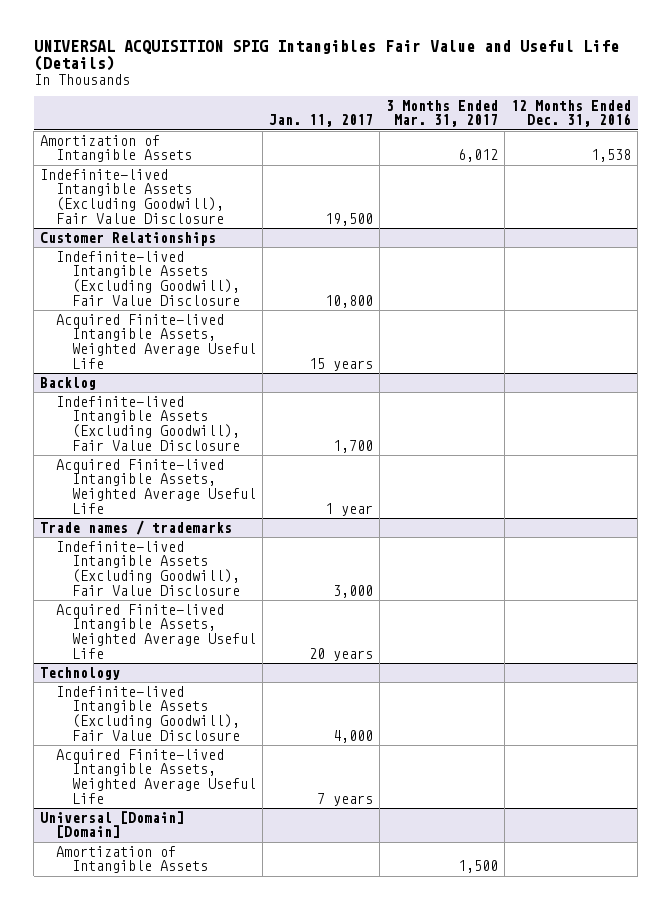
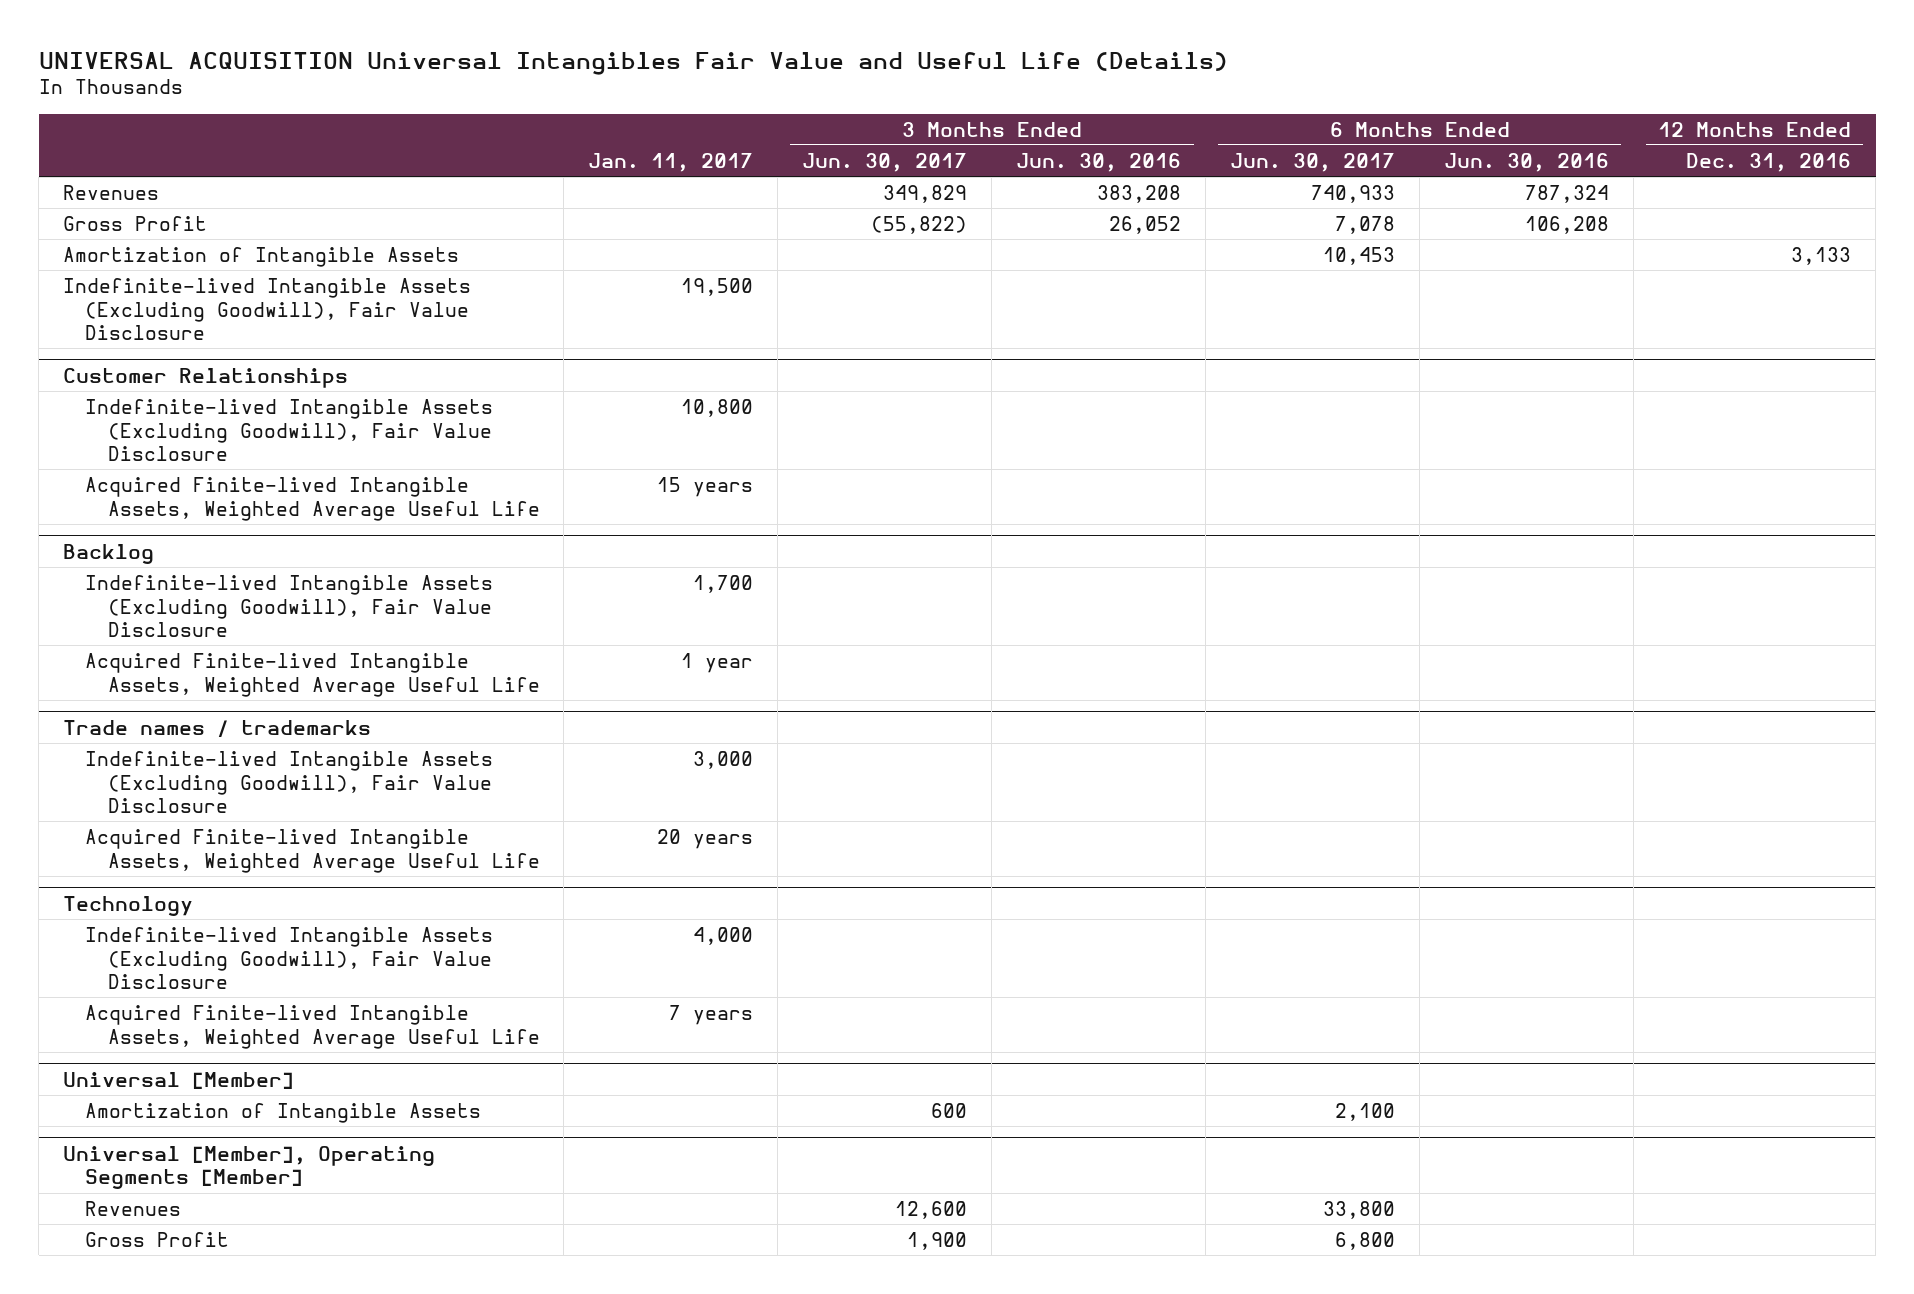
- UNIVERSAL ACQUISITION SPIG Intangibles Fair Value and Useful Life (Details)
+ UNIVERSAL ACQUISITION Universal Intangibles Fair Value and Useful Life (Details)
- | Jan. 11, 2017 | 3 Months Ended Mar. 31, 2017 | 12 Months Ended Dec. 31, 2016
+ | Jan. 11, 2017 | 3 Months Ended Jun. 30, 2017 | 3 Months Ended Jun. 30, 2016 | 6 Months Ended Jun. 30, 2017 | 6 Months Ended Jun. 30, 2016 | 12 Months Ended Dec. 31, 2016
- Amortization of Intangible Assets | | 6,012 | 1,538
+ Revenues | | 349,829 | 383,208 | 740,933 | 787,324 |
+ Gross Profit | | (55,822) | 26,052 | 7,078 | 106,208 |
+ Amortization of Intangible Assets | | | | 10,453 | | 3,133
- Universal [Domain] [Domain]
+ Universal [Member]
+ Universal [Member], Operating Segments [Member]
+ Revenues | | 12,600 | | 33,800 | |
+ Gross Profit | | 1,900 | | 6,800 | |

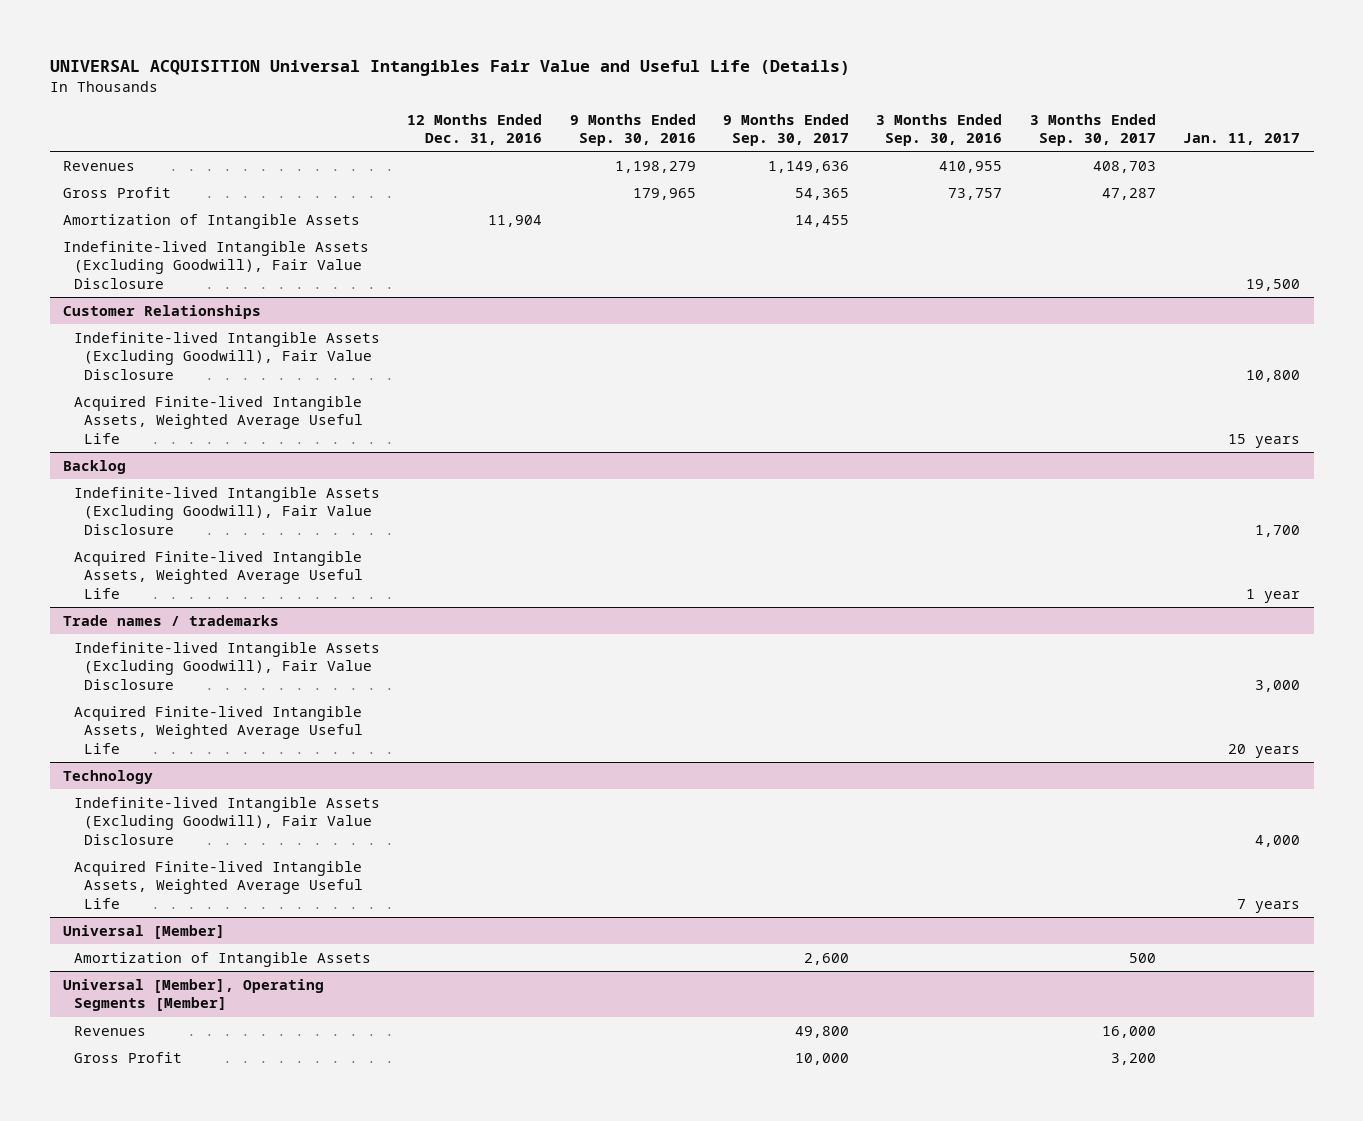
- | Jan. 11, 2017 | 3 Months Ended Jun. 30, 2017 | 3 Months Ended Jun. 30, 2016 | 6 Months Ended Jun. 30, 2017 | 6 Months Ended Jun. 30, 2016 | 12 Months Ended Dec. 31, 2016
+ | 12 Months Ended Dec. 31, 2016 | 9 Months Ended Sep. 30, 2016 | 9 Months Ended Sep. 30, 2017 | 3 Months Ended Sep. 30, 2016 | 3 Months Ended Sep. 30, 2017 | Jan. 11, 2017
- Amortization of Intangible Assets | | | | 10,453 | | 3,133
+ Amortization of Intangible Assets | 11,904 | | 14,455 | | |

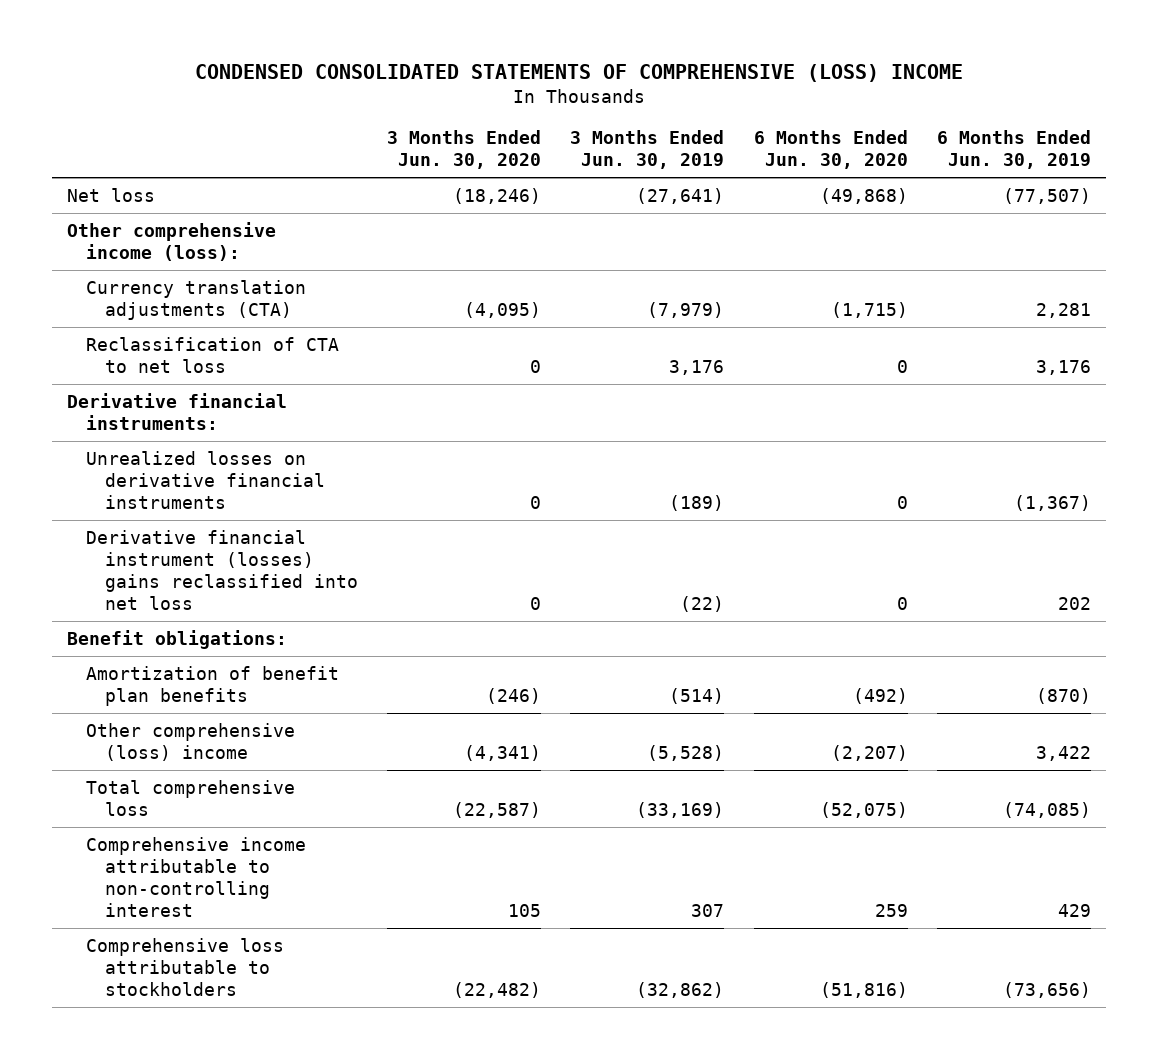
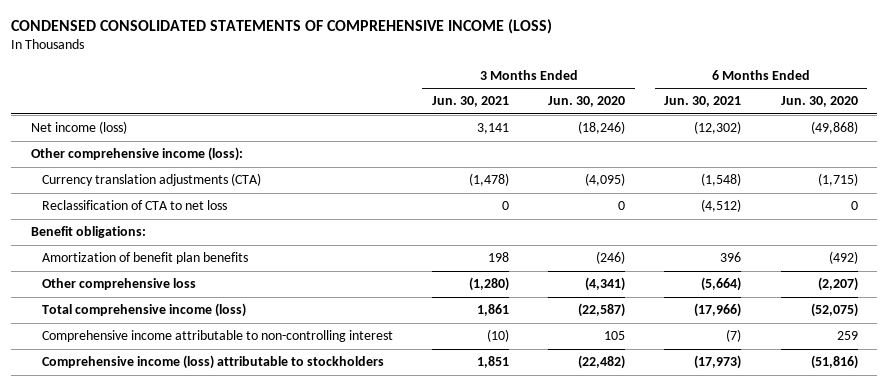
- CONDENSED CONSOLIDATED STATEMENTS OF COMPREHENSIVE (LOSS) INCOME
+ CONDENSED CONSOLIDATED STATEMENTS OF COMPREHENSIVE INCOME (LOSS)
- | 3 Months Ended Jun. 30, 2020 | 3 Months Ended Jun. 30, 2019 | 6 Months Ended Jun. 30, 2020 | 6 Months Ended Jun. 30, 2019
+ | 3 Months Ended Jun. 30, 2021 | 3 Months Ended Jun. 30, 2020 | 6 Months Ended Jun. 30, 2021 | 6 Months Ended Jun. 30, 2020
- Net loss | (18,246) | (27,641) | (49,868) | (77,507)
+ Net income (loss) | 3,141 | (18,246) | (12,302) | (49,868)
- Derivative financial instruments:
- Unrealized losses on derivative financial instruments | 0 | (189) | 0 | (1,367)
- Derivative financial instrument (losses) gains reclassified into net loss | 0 | (22) | 0 | 202
- Other comprehensive (loss) income | (4,341) | (5,528) | (2,207) | 3,422
- Total comprehensive loss | (22,587) | (33,169) | (52,075) | (74,085)
+ Other comprehensive loss | (1,280) | (4,341) | (5,664) | (2,207)
+ Total comprehensive income (loss) | 1,861 | (22,587) | (17,966) | (52,075)
- Comprehensive loss attributable to stockholders | (22,482) | (32,862) | (51,816) | (73,656)
+ Comprehensive income (loss) attributable to stockholders | 1,851 | (22,482) | (17,973) | (51,816)

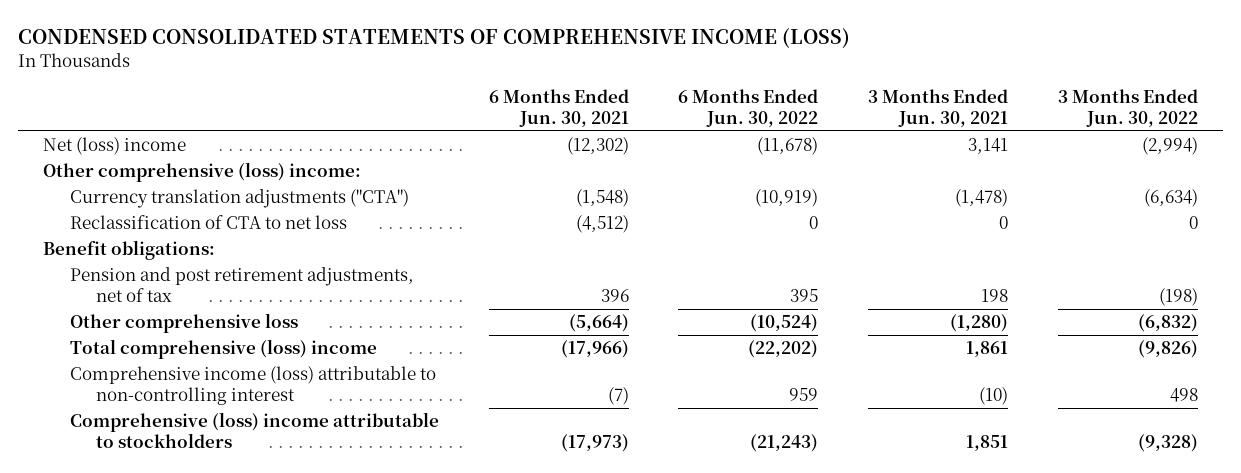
- | 3 Months Ended Jun. 30, 2021 | 3 Months Ended Jun. 30, 2020 | 6 Months Ended Jun. 30, 2021 | 6 Months Ended Jun. 30, 2020
+ | 6 Months Ended Jun. 30, 2021 | 6 Months Ended Jun. 30, 2022 | 3 Months Ended Jun. 30, 2021 | 3 Months Ended Jun. 30, 2022
- Net income (loss) | 3,141 | (18,246) | (12,302) | (49,868)
- Other comprehensive income (loss):
- Currency translation adjustments (CTA) | (1,478) | (4,095) | (1,548) | (1,715)
+ Net (loss) income | (12,302) | (11,678) | 3,141 | (2,994)
+ Other comprehensive (loss) income:
+ Currency translation adjustments ("CTA") | (1,548) | (10,919) | (1,478) | (6,634)
- Amortization of benefit plan benefits | 198 | (246) | 396 | (492)
+ Pension and post retirement adjustments, net of tax | 396 | 395 | 198 | (198)
- Total comprehensive income (loss) | 1,861 | (22,587) | (17,966) | (52,075)
- Comprehensive income attributable to non-controlling interest | (10) | 105 | (7) | 259
- Comprehensive income (loss) attributable to stockholders | 1,851 | (22,482) | (17,973) | (51,816)
+ Total comprehensive (loss) income | (17,966) | (22,202) | 1,861 | (9,826)
+ Comprehensive income (loss) attributable to non-controlling interest | (7) | 959 | (10) | 498
+ Comprehensive (loss) income attributable to stockholders | (17,973) | (21,243) | 1,851 | (9,328)

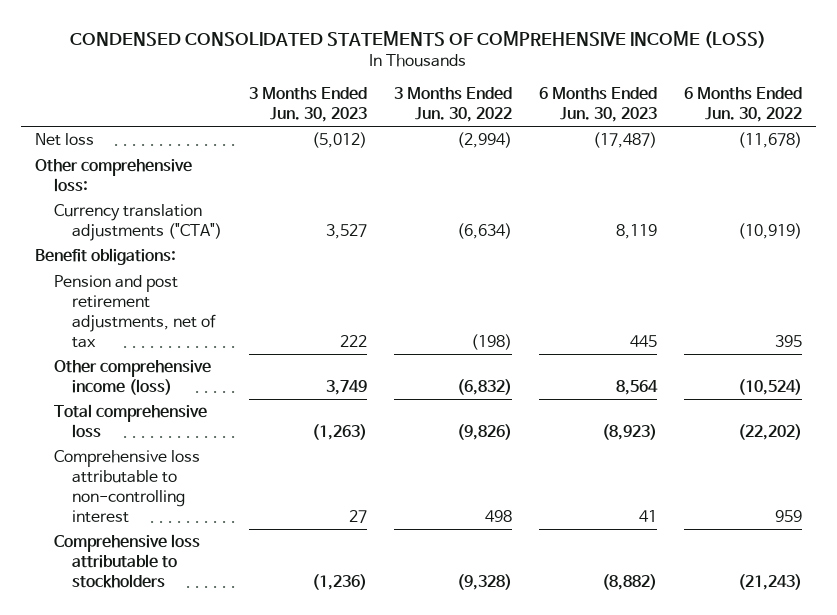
- | 6 Months Ended Jun. 30, 2021 | 6 Months Ended Jun. 30, 2022 | 3 Months Ended Jun. 30, 2021 | 3 Months Ended Jun. 30, 2022
+ | 3 Months Ended Jun. 30, 2023 | 3 Months Ended Jun. 30, 2022 | 6 Months Ended Jun. 30, 2023 | 6 Months Ended Jun. 30, 2022
- Net (loss) income | (12,302) | (11,678) | 3,141 | (2,994)
- Other comprehensive (loss) income:
+ Net loss | (5,012) | (2,994) | (17,487) | (11,678)
+ Other comprehensive loss:
- Reclassification of CTA to net loss | (4,512) | 0 | 0 | 0
- Other comprehensive loss | (5,664) | (10,524) | (1,280) | (6,832)
- Total comprehensive (loss) income | (17,966) | (22,202) | 1,861 | (9,826)
- Comprehensive income (loss) attributable to non-controlling interest | (7) | 959 | (10) | 498
- Comprehensive (loss) income attributable to stockholders | (17,973) | (21,243) | 1,851 | (9,328)
+ Other comprehensive income (loss) | 3,749 | (6,832) | 8,564 | (10,524)
+ Total comprehensive loss | (1,263) | (9,826) | (8,923) | (22,202)
+ Comprehensive loss attributable to non-controlling interest | 27 | 498 | 41 | 959
+ Comprehensive loss attributable to stockholders | (1,236) | (9,328) | (8,882) | (21,243)

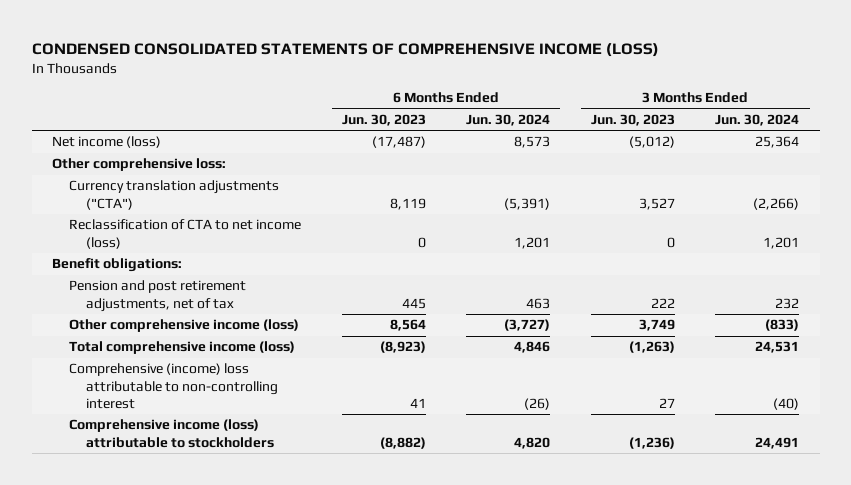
- | 3 Months Ended Jun. 30, 2023 | 3 Months Ended Jun. 30, 2022 | 6 Months Ended Jun. 30, 2023 | 6 Months Ended Jun. 30, 2022
+ | 6 Months Ended Jun. 30, 2023 | 6 Months Ended Jun. 30, 2024 | 3 Months Ended Jun. 30, 2023 | 3 Months Ended Jun. 30, 2024
- Net loss | (5,012) | (2,994) | (17,487) | (11,678)
+ Net income (loss) | (17,487) | 8,573 | (5,012) | 25,364
+ Reclassification of CTA to net income (loss) | 0 | 1,201 | 0 | 1,201
- Total comprehensive loss | (1,263) | (9,826) | (8,923) | (22,202)
- Comprehensive loss attributable to non-controlling interest | 27 | 498 | 41 | 959
- Comprehensive loss attributable to stockholders | (1,236) | (9,328) | (8,882) | (21,243)
+ Total comprehensive income (loss) | (8,923) | 4,846 | (1,263) | 24,531
+ Comprehensive (income) loss attributable to non-controlling interest | 41 | (26) | 27 | (40)
+ Comprehensive income (loss) attributable to stockholders | (8,882) | 4,820 | (1,236) | 24,491

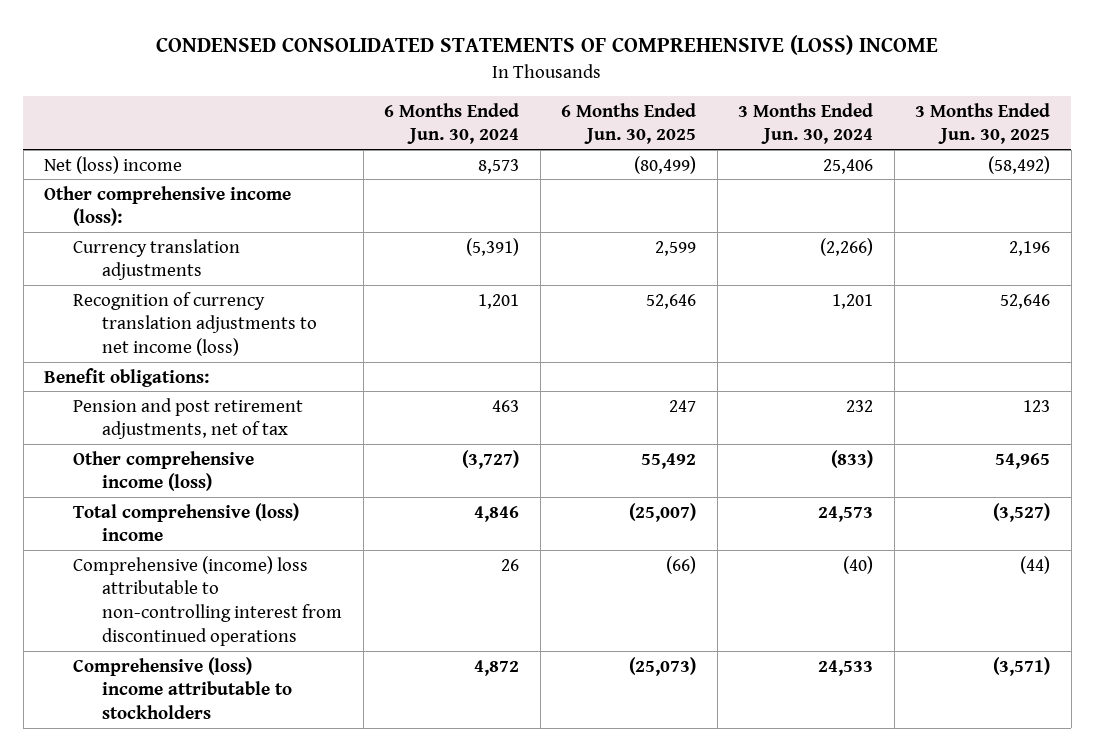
- CONDENSED CONSOLIDATED STATEMENTS OF COMPREHENSIVE INCOME (LOSS)
+ CONDENSED CONSOLIDATED STATEMENTS OF COMPREHENSIVE (LOSS) INCOME
- | 6 Months Ended Jun. 30, 2023 | 6 Months Ended Jun. 30, 2024 | 3 Months Ended Jun. 30, 2023 | 3 Months Ended Jun. 30, 2024
+ | 6 Months Ended Jun. 30, 2024 | 6 Months Ended Jun. 30, 2025 | 3 Months Ended Jun. 30, 2024 | 3 Months Ended Jun. 30, 2025
- Net income (loss) | (17,487) | 8,573 | (5,012) | 25,364
- Other comprehensive loss:
- Currency translation adjustments ("CTA") | 8,119 | (5,391) | 3,527 | (2,266)
- Reclassification of CTA to net income (loss) | 0 | 1,201 | 0 | 1,201
+ Net (loss) income | 8,573 | (80,499) | 25,406 | (58,492)
+ Other comprehensive income (loss):
+ Currency translation adjustments | (5,391) | 2,599 | (2,266) | 2,196
+ Recognition of currency translation adjustments to net income (loss) | 1,201 | 52,646 | 1,201 | 52,646
- Total comprehensive income (loss) | (8,923) | 4,846 | (1,263) | 24,531
- Comprehensive (income) loss attributable to non-controlling interest | 41 | (26) | 27 | (40)
- Comprehensive income (loss) attributable to stockholders | (8,882) | 4,820 | (1,236) | 24,491
+ Total comprehensive (loss) income | 4,846 | (25,007) | 24,573 | (3,527)
+ Comprehensive (income) loss attributable to non-controlling interest from discontinued operations | 26 | (66) | (40) | (44)
+ Comprehensive (loss) income attributable to stockholders | 4,872 | (25,073) | 24,533 | (3,571)

